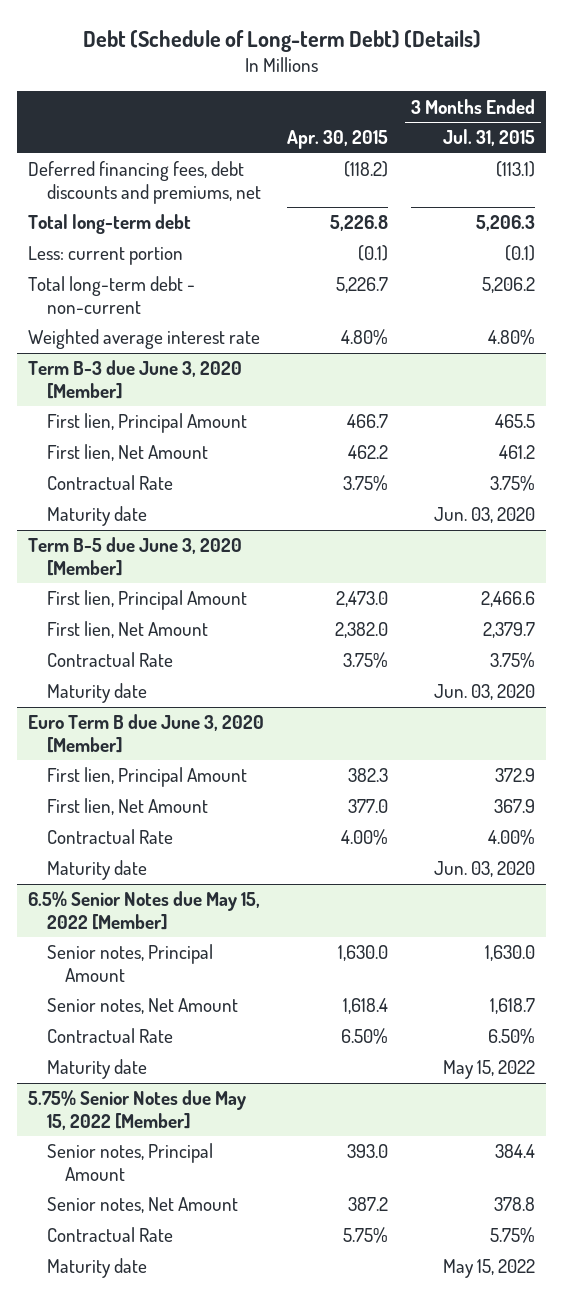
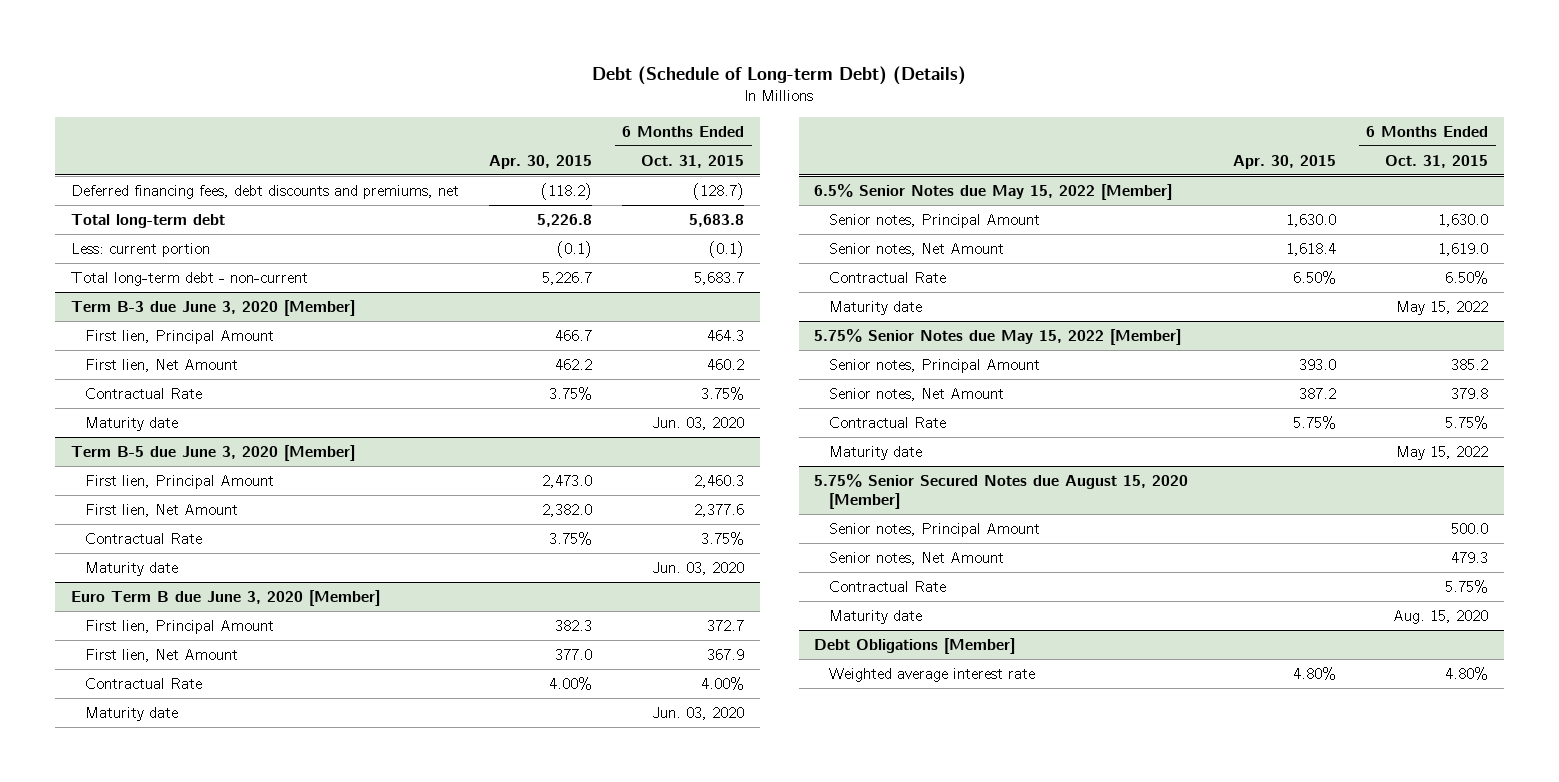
- | Apr. 30, 2015 | 3 Months Ended Jul. 31, 2015
+ | Apr. 30, 2015 | 6 Months Ended Oct. 31, 2015
- Weighted average interest rate | 4.80% | 4.80%
+ 5.75% Senior Secured Notes due August 15, 2020 [Member]
+ Senior notes, Principal Amount | | 500.0
+ Senior notes, Net Amount | | 479.3
+ Contractual Rate | | 5.75%
+ Maturity date | | Aug. 15, 2020
+ Debt Obligations [Member]
+ Weighted average interest rate | 4.80% | 4.80%

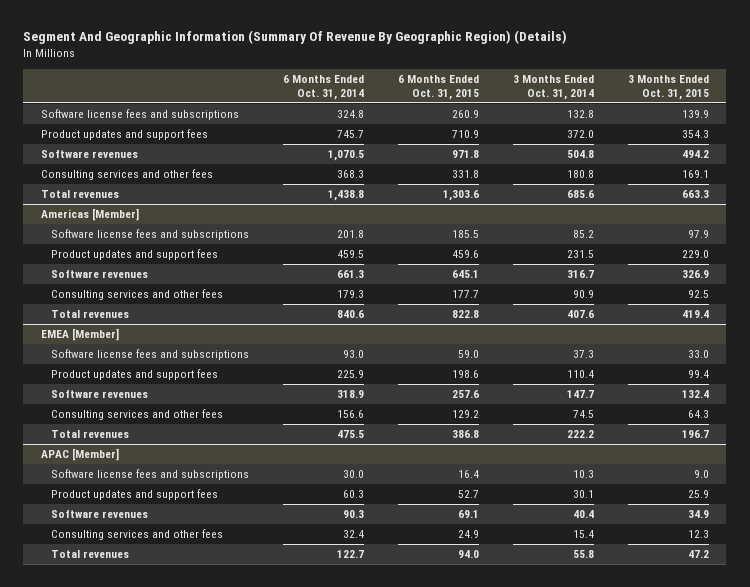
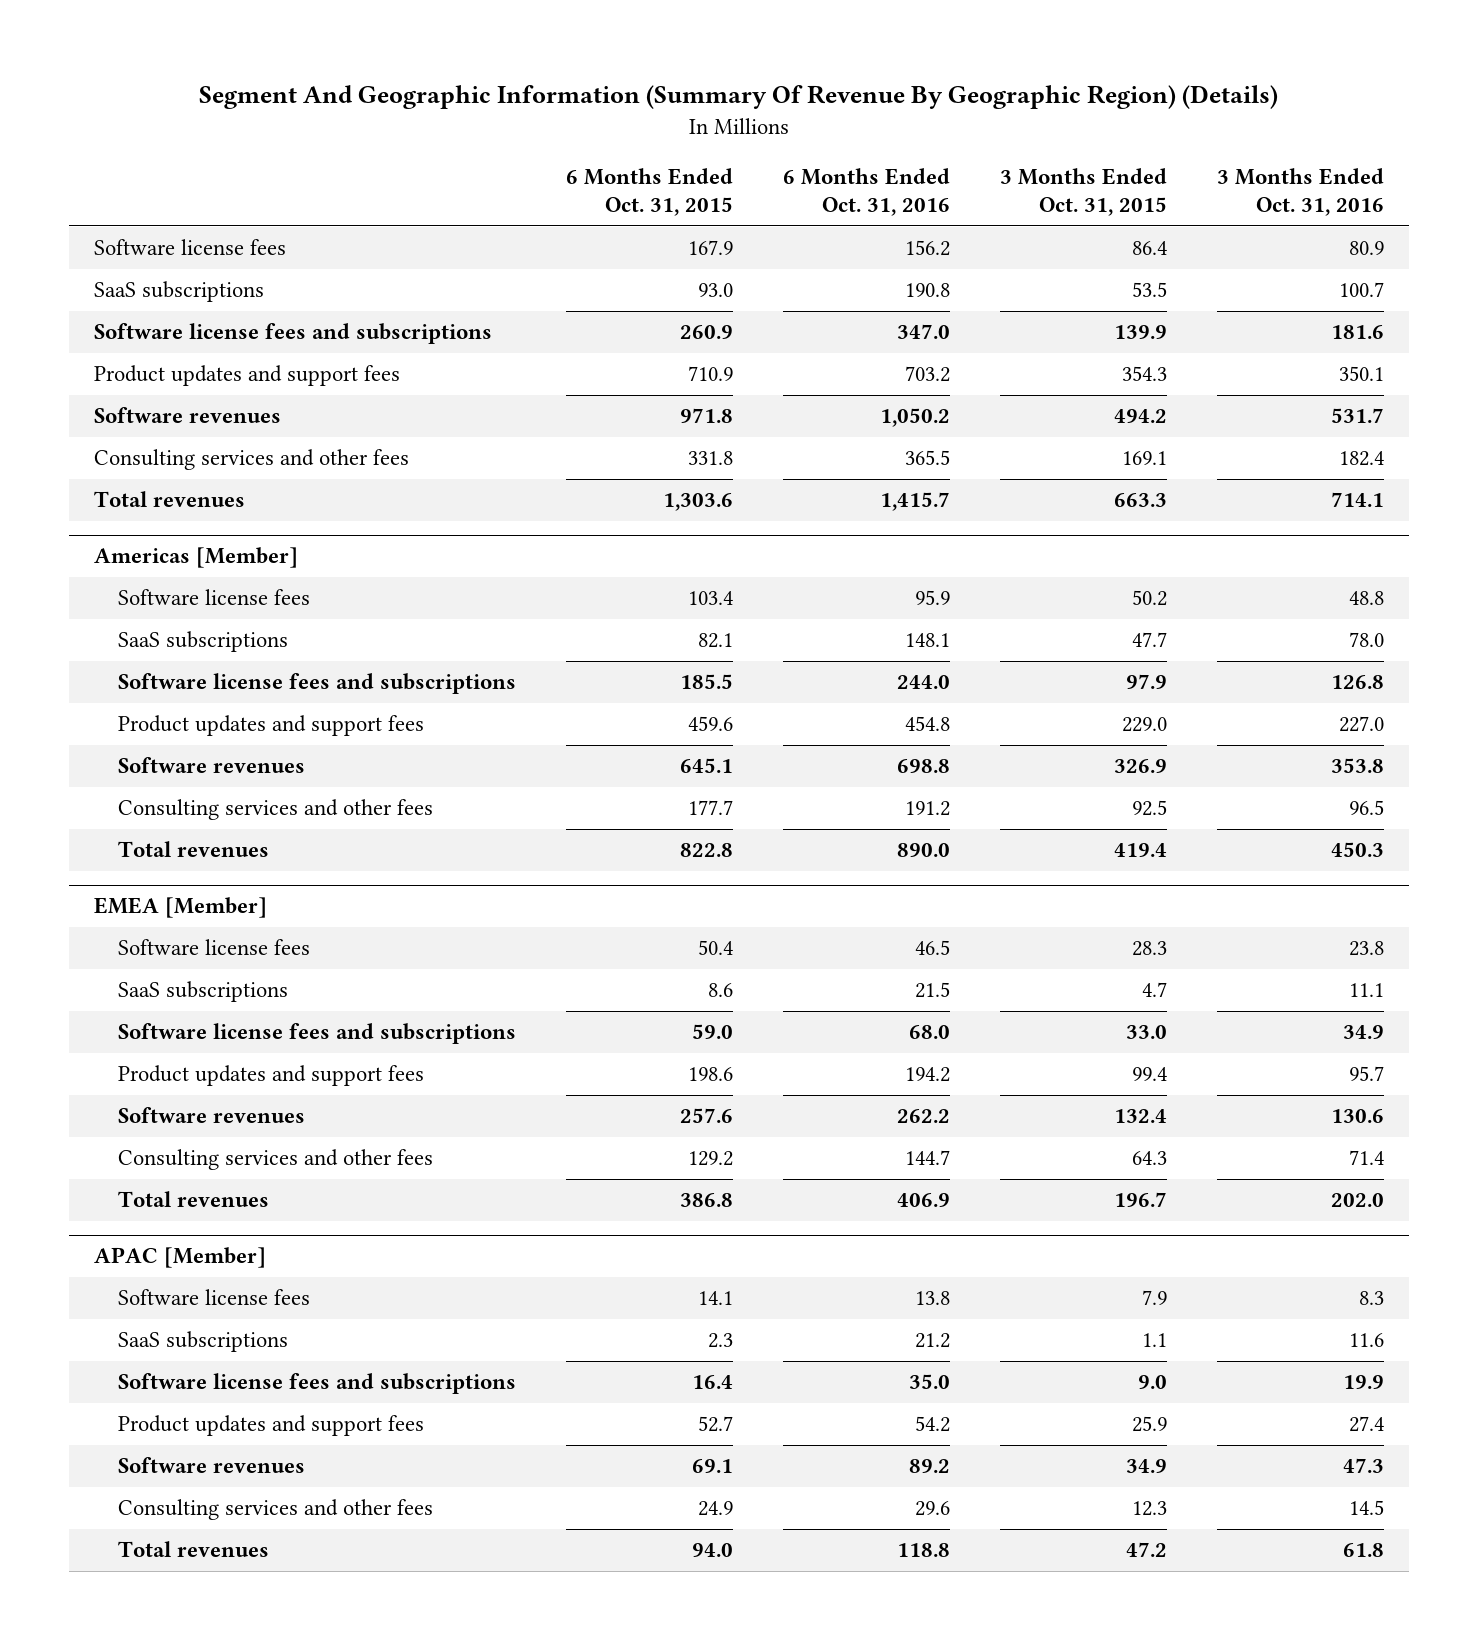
- | 6 Months Ended Oct. 31, 2014 | 6 Months Ended Oct. 31, 2015 | 3 Months Ended Oct. 31, 2014 | 3 Months Ended Oct. 31, 2015
+ | 6 Months Ended Oct. 31, 2015 | 6 Months Ended Oct. 31, 2016 | 3 Months Ended Oct. 31, 2015 | 3 Months Ended Oct. 31, 2016
+ Software license fees | 167.9 | 156.2 | 86.4 | 80.9
+ SaaS subscriptions | 93.0 | 190.8 | 53.5 | 100.7
@ Americas [Member]
+ Software license fees | 103.4 | 95.9 | 50.2 | 48.8
+ SaaS subscriptions | 82.1 | 148.1 | 47.7 | 78.0
@ EMEA [Member]
+ Software license fees | 50.4 | 46.5 | 28.3 | 23.8
+ SaaS subscriptions | 8.6 | 21.5 | 4.7 | 11.1
@ APAC [Member]
+ Software license fees | 14.1 | 13.8 | 7.9 | 8.3
+ SaaS subscriptions | 2.3 | 21.2 | 1.1 | 11.6

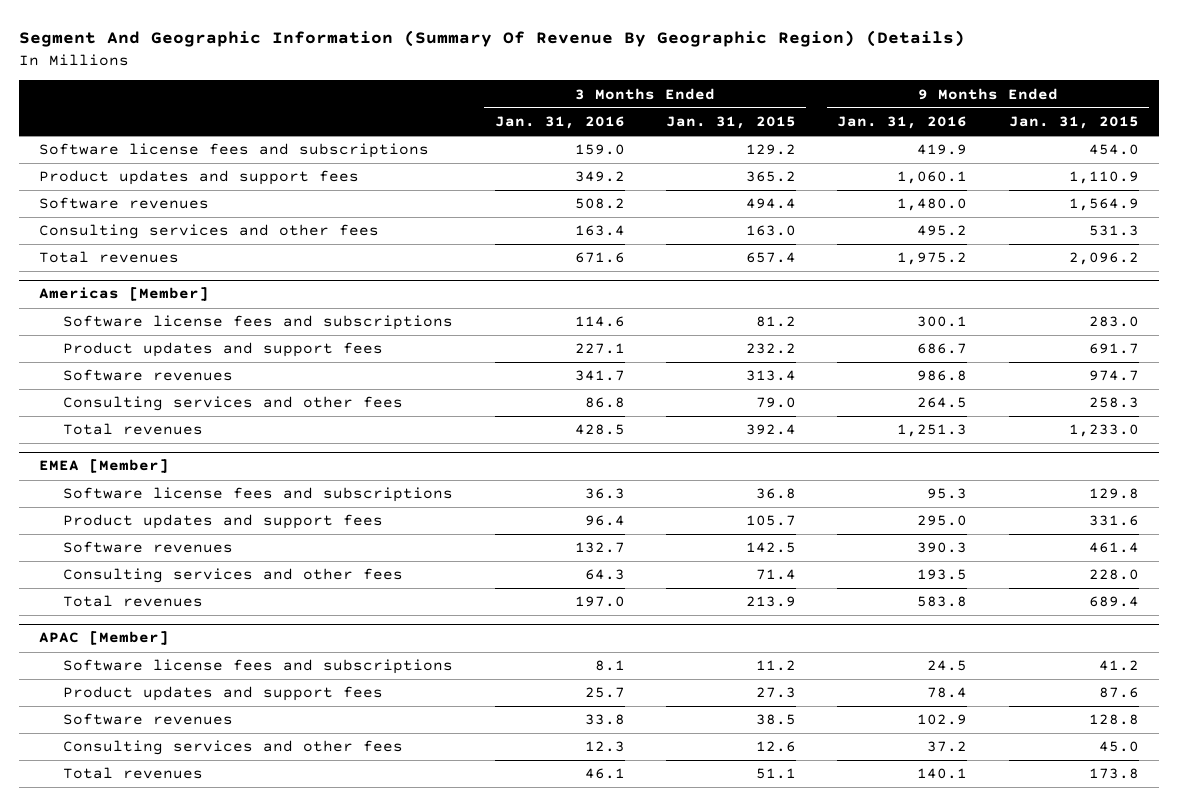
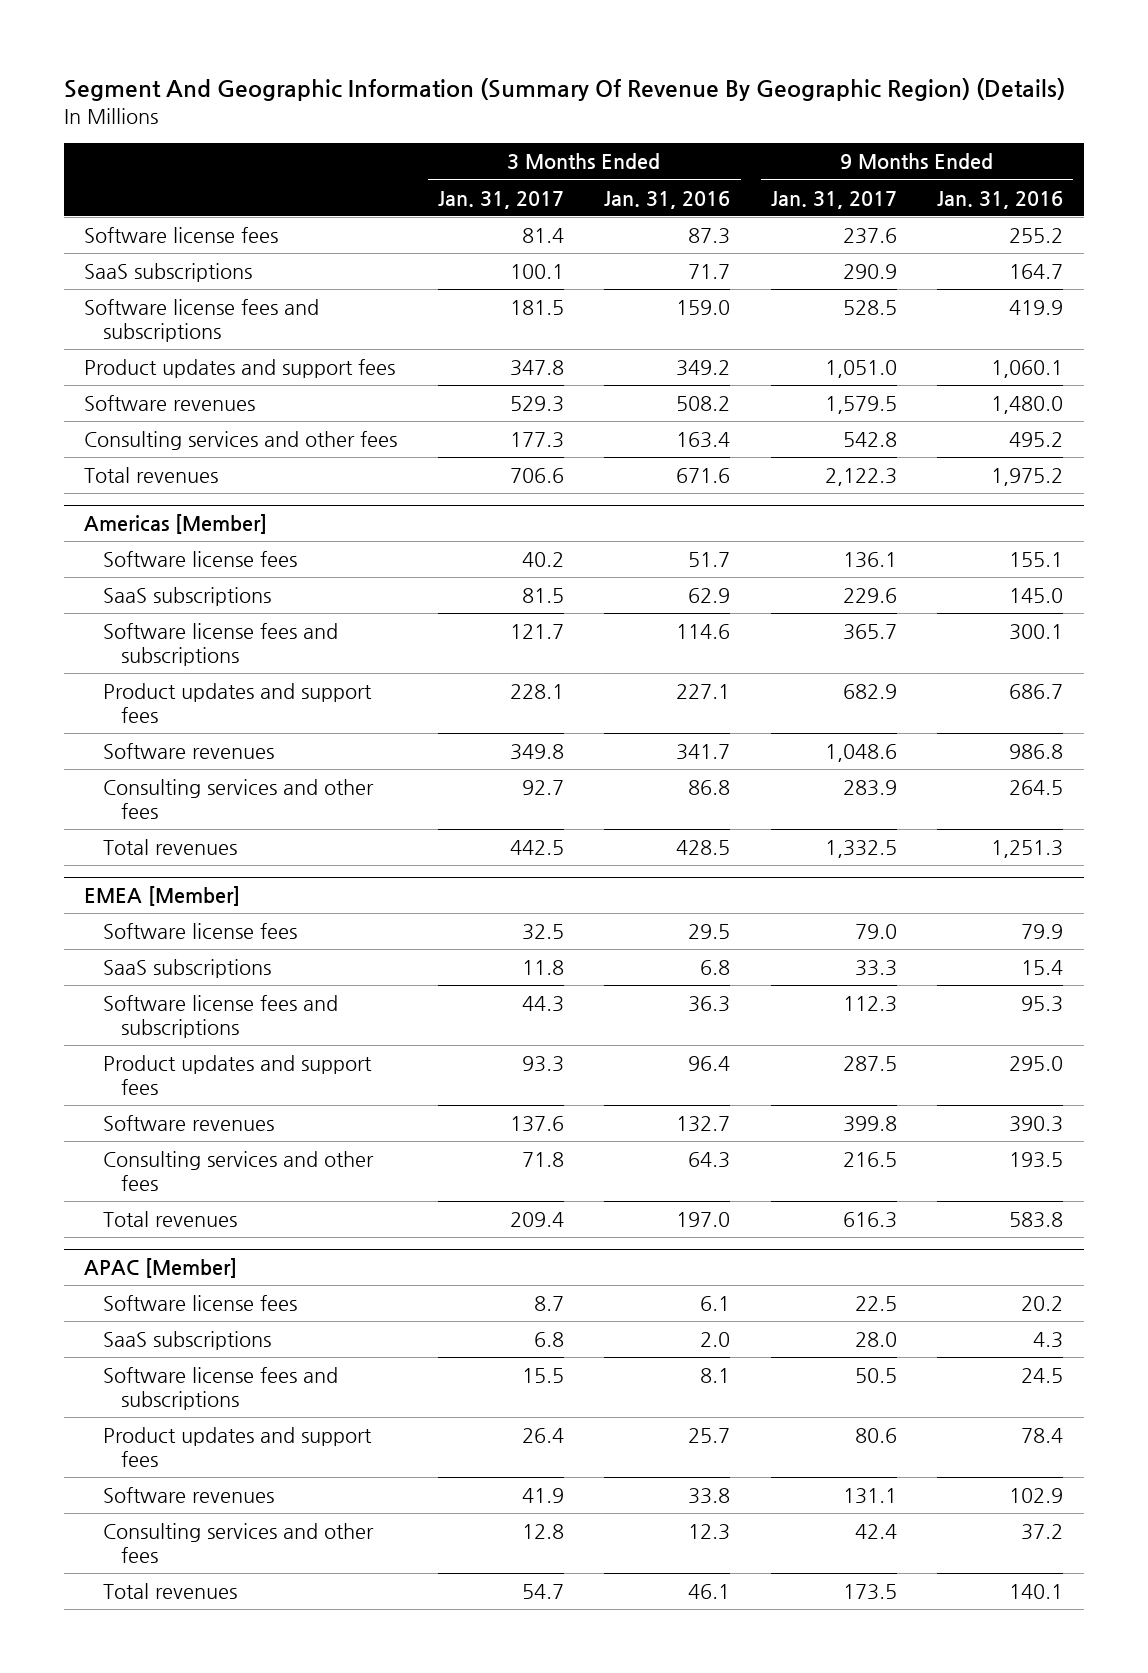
- | 3 Months Ended Jan. 31, 2016 | 3 Months Ended Jan. 31, 2015 | 9 Months Ended Jan. 31, 2016 | 9 Months Ended Jan. 31, 2015
+ | 3 Months Ended Jan. 31, 2017 | 3 Months Ended Jan. 31, 2016 | 9 Months Ended Jan. 31, 2017 | 9 Months Ended Jan. 31, 2016
+ Software license fees | 81.4 | 87.3 | 237.6 | 255.2
+ SaaS subscriptions | 100.1 | 71.7 | 290.9 | 164.7
@ Americas [Member]
+ Software license fees | 40.2 | 51.7 | 136.1 | 155.1
+ SaaS subscriptions | 81.5 | 62.9 | 229.6 | 145.0
@ EMEA [Member]
+ Software license fees | 32.5 | 29.5 | 79.0 | 79.9
+ SaaS subscriptions | 11.8 | 6.8 | 33.3 | 15.4
@ APAC [Member]
+ Software license fees | 8.7 | 6.1 | 22.5 | 20.2
+ SaaS subscriptions | 6.8 | 2.0 | 28.0 | 4.3

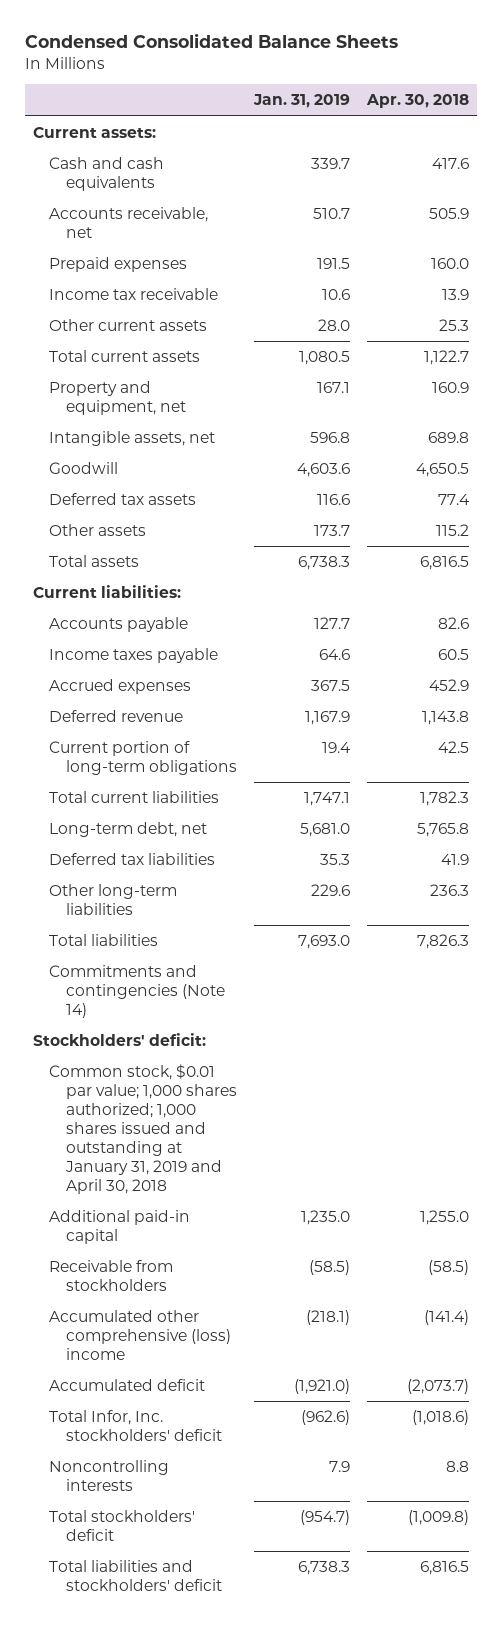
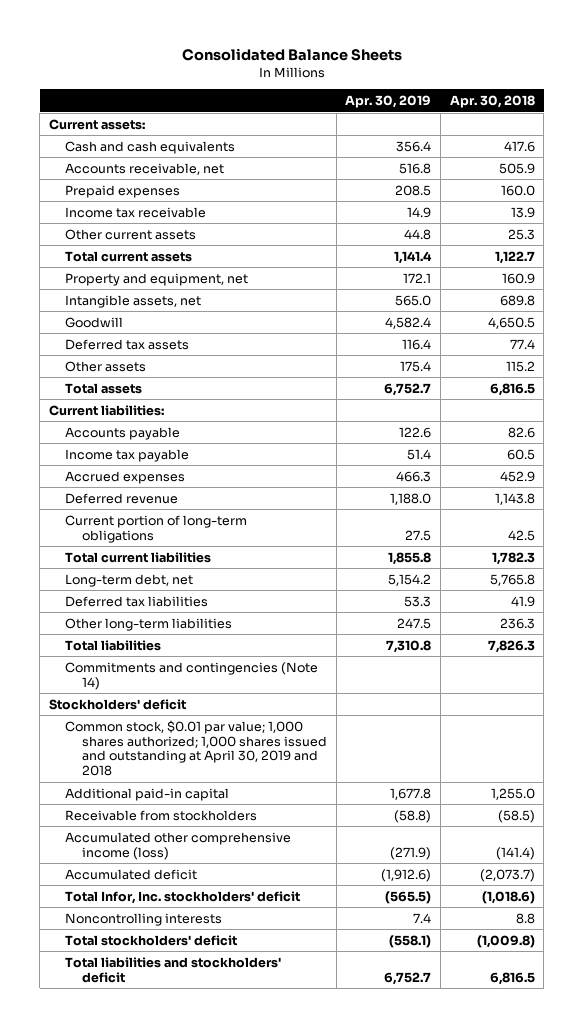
- Condensed Consolidated Balance Sheets
+ Consolidated Balance Sheets
- | Jan. 31, 2019 | Apr. 30, 2018
+ | Apr. 30, 2019 | Apr. 30, 2018
- Income taxes payable | 64.6 | 60.5
+ Income tax payable | 51.4 | 60.5
- Stockholders' deficit:
- Common stock, $0.01 par value; 1,000 shares authorized; 1,000 shares issued and outstanding at January 31, 2019 and April 30, 2018
+ Stockholders' deficit
+ Common stock, $0.01 par value; 1,000 shares authorized; 1,000 shares issued and outstanding at April 30, 2019 and 2018
- Accumulated other comprehensive (loss) income | (218.1) | (141.4)
+ Accumulated other comprehensive income (loss) | (271.9) | (141.4)

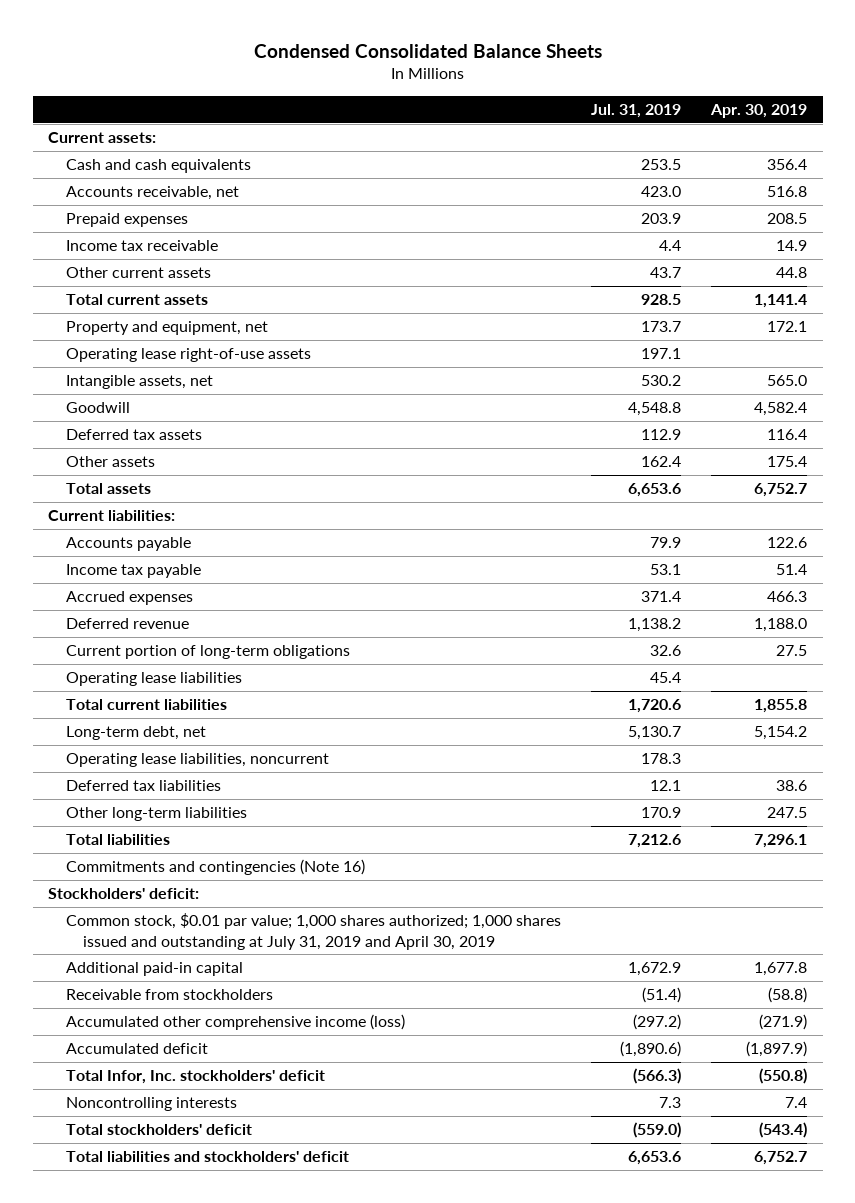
- Consolidated Balance Sheets
+ Condensed Consolidated Balance Sheets
- | Apr. 30, 2019 | Apr. 30, 2018
+ | Jul. 31, 2019 | Apr. 30, 2019
+ Operating lease right-of-use assets | 197.1 |
+ Operating lease liabilities | 45.4 |
- Deferred tax liabilities | 53.3 | 41.9
+ Operating lease liabilities, noncurrent | 178.3 |
+ Deferred tax liabilities | 12.1 | 38.6
- Total liabilities | 7,310.8 | 7,826.3
- Commitments and contingencies (Note 14)
- Stockholders' deficit
- Common stock, $0.01 par value; 1,000 shares authorized; 1,000 shares issued and outstanding at April 30, 2019 and 2018
+ Total liabilities | 7,212.6 | 7,296.1
+ Commitments and contingencies (Note 16)
+ Stockholders' deficit:
+ Common stock, $0.01 par value; 1,000 shares authorized; 1,000 shares issued and outstanding at July 31, 2019 and April 30, 2019
- Accumulated deficit | (1,912.6) | (2,073.7)
- Total Infor, Inc. stockholders' deficit | (565.5) | (1,018.6)
+ Accumulated deficit | (1,890.6) | (1,897.9)
+ Total Infor, Inc. stockholders' deficit | (566.3) | (550.8)
- Total stockholders' deficit | (558.1) | (1,009.8)
+ Total stockholders' deficit | (559.0) | (543.4)

